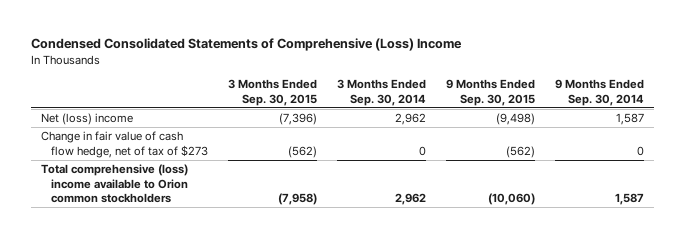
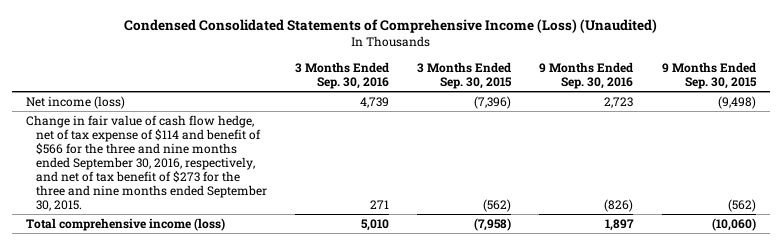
- Condensed Consolidated Statements of Comprehensive (Loss) Income
+ Condensed Consolidated Statements of Comprehensive Income (Loss) (Unaudited)
- | 3 Months Ended Sep. 30, 2015 | 3 Months Ended Sep. 30, 2014 | 9 Months Ended Sep. 30, 2015 | 9 Months Ended Sep. 30, 2014
+ | 3 Months Ended Sep. 30, 2016 | 3 Months Ended Sep. 30, 2015 | 9 Months Ended Sep. 30, 2016 | 9 Months Ended Sep. 30, 2015
- Net (loss) income | (7,396) | 2,962 | (9,498) | 1,587
- Change in fair value of cash flow hedge, net of tax of $273 | (562) | 0 | (562) | 0
- Total comprehensive (loss) income available to Orion common stockholders | (7,958) | 2,962 | (10,060) | 1,587
+ Net income (loss) | 4,739 | (7,396) | 2,723 | (9,498)
+ Change in fair value of cash flow hedge, net of tax expense of $114 and benefit of $566 for the three and nine months ended September 30, 2016, respectively, and net of tax benefit of $273 for the three and nine months ended September 30, 2015. | 271 | (562) | (826) | (562)
+ Total comprehensive income (loss) | 5,010 | (7,958) | 1,897 | (10,060)

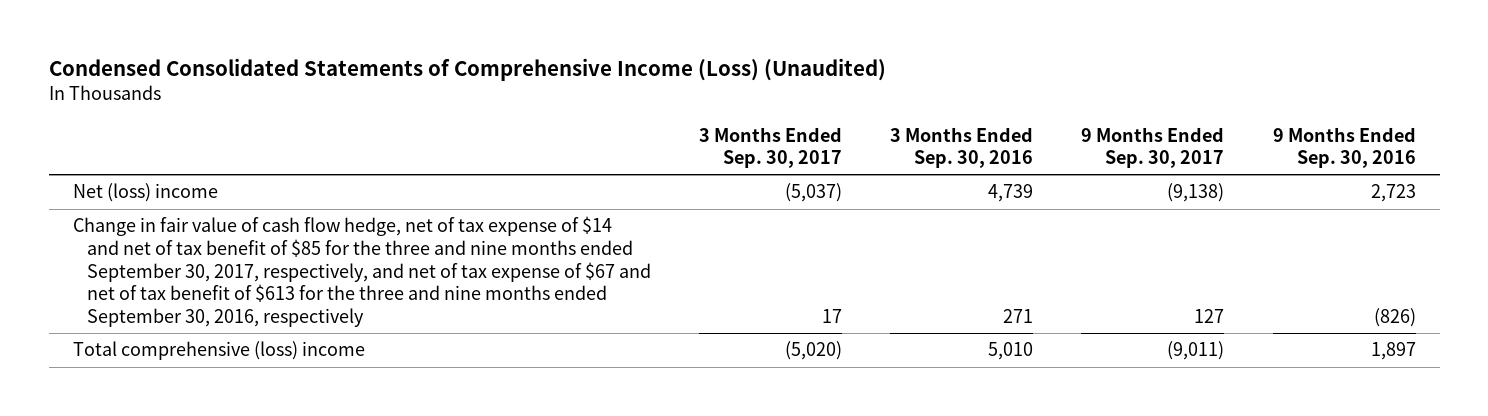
- | 3 Months Ended Sep. 30, 2016 | 3 Months Ended Sep. 30, 2015 | 9 Months Ended Sep. 30, 2016 | 9 Months Ended Sep. 30, 2015
+ | 3 Months Ended Sep. 30, 2017 | 3 Months Ended Sep. 30, 2016 | 9 Months Ended Sep. 30, 2017 | 9 Months Ended Sep. 30, 2016
- Net income (loss) | 4,739 | (7,396) | 2,723 | (9,498)
- Change in fair value of cash flow hedge, net of tax expense of $114 and benefit of $566 for the three and nine months ended September 30, 2016, respectively, and net of tax benefit of $273 for the three and nine months ended September 30, 2015. | 271 | (562) | (826) | (562)
- Total comprehensive income (loss) | 5,010 | (7,958) | 1,897 | (10,060)
+ Net (loss) income | (5,037) | 4,739 | (9,138) | 2,723
+ Change in fair value of cash flow hedge, net of tax expense of $14 and net of tax benefit of $85 for the three and nine months ended September 30, 2017, respectively, and net of tax expense of $67 and net of tax benefit of $613 for the three and nine months ended September 30, 2016, respectively | 17 | 271 | 127 | (826)
+ Total comprehensive (loss) income | (5,020) | 5,010 | (9,011) | 1,897

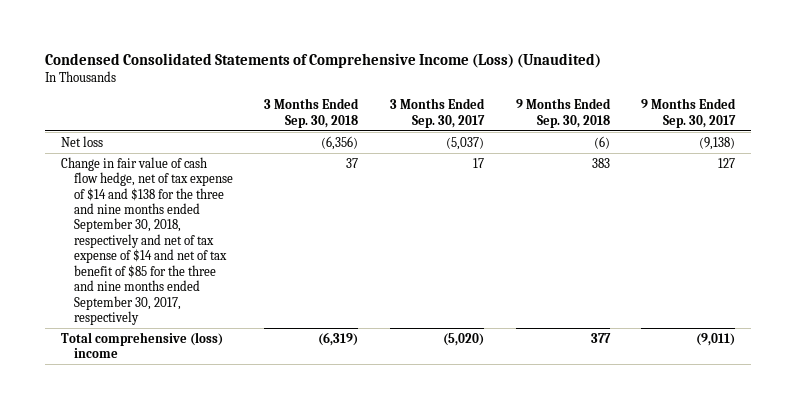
- | 3 Months Ended Sep. 30, 2017 | 3 Months Ended Sep. 30, 2016 | 9 Months Ended Sep. 30, 2017 | 9 Months Ended Sep. 30, 2016
+ | 3 Months Ended Sep. 30, 2018 | 3 Months Ended Sep. 30, 2017 | 9 Months Ended Sep. 30, 2018 | 9 Months Ended Sep. 30, 2017
- Net (loss) income | (5,037) | 4,739 | (9,138) | 2,723
- Change in fair value of cash flow hedge, net of tax expense of $14 and net of tax benefit of $85 for the three and nine months ended September 30, 2017, respectively, and net of tax expense of $67 and net of tax benefit of $613 for the three and nine months ended September 30, 2016, respectively | 17 | 271 | 127 | (826)
+ Net loss | (6,356) | (5,037) | (6) | (9,138)
+ Change in fair value of cash flow hedge, net of tax expense of $14 and $138 for the three and nine months ended September 30, 2018, respectively and net of tax expense of $14 and net of tax benefit of $85 for the three and nine months ended September 30, 2017, respectively | 37 | 17 | 383 | 127

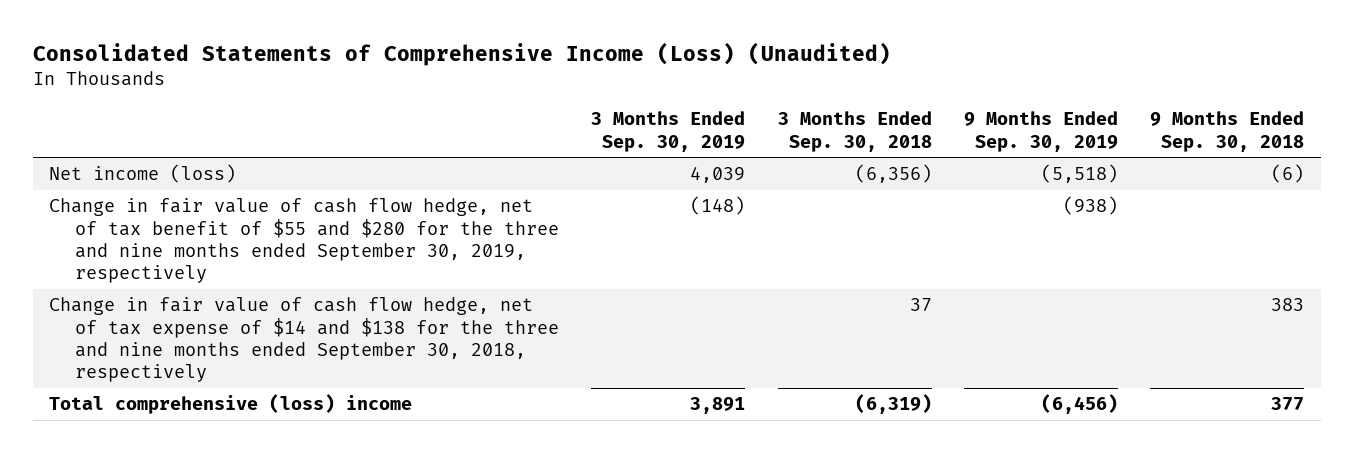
- Condensed Consolidated Statements of Comprehensive Income (Loss) (Unaudited)
+ Consolidated Statements of Comprehensive Income (Loss) (Unaudited)
- | 3 Months Ended Sep. 30, 2018 | 3 Months Ended Sep. 30, 2017 | 9 Months Ended Sep. 30, 2018 | 9 Months Ended Sep. 30, 2017
+ | 3 Months Ended Sep. 30, 2019 | 3 Months Ended Sep. 30, 2018 | 9 Months Ended Sep. 30, 2019 | 9 Months Ended Sep. 30, 2018
- Net loss | (6,356) | (5,037) | (6) | (9,138)
- Change in fair value of cash flow hedge, net of tax expense of $14 and $138 for the three and nine months ended September 30, 2018, respectively and net of tax expense of $14 and net of tax benefit of $85 for the three and nine months ended September 30, 2017, respectively | 37 | 17 | 383 | 127
+ Net income (loss) | 4,039 | (6,356) | (5,518) | (6)
+ Change in fair value of cash flow hedge, net of tax benefit of $55 and $280 for the three and nine months ended September 30, 2019, respectively | (148) | | (938) |
+ Change in fair value of cash flow hedge, net of tax expense of $14 and $138 for the three and nine months ended September 30, 2018, respectively | | 37 | | 383

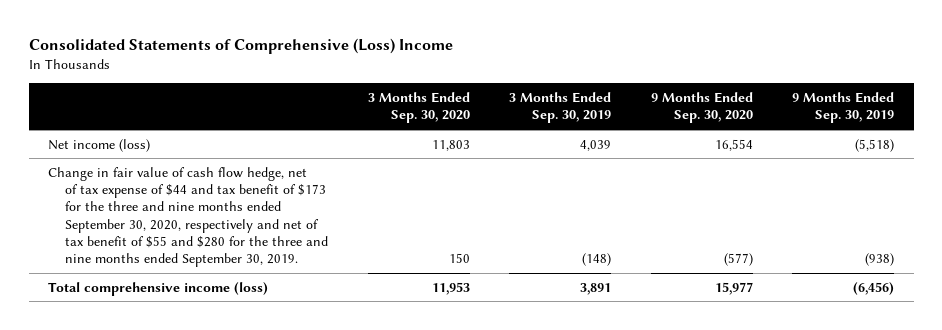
- Consolidated Statements of Comprehensive Income (Loss) (Unaudited)
+ Consolidated Statements of Comprehensive (Loss) Income
- | 3 Months Ended Sep. 30, 2019 | 3 Months Ended Sep. 30, 2018 | 9 Months Ended Sep. 30, 2019 | 9 Months Ended Sep. 30, 2018
+ | 3 Months Ended Sep. 30, 2020 | 3 Months Ended Sep. 30, 2019 | 9 Months Ended Sep. 30, 2020 | 9 Months Ended Sep. 30, 2019
- Change in fair value of cash flow hedge, net of tax benefit of $55 and $280 for the three and nine months ended September 30, 2019, respectively | (148) | | (938) |
- Change in fair value of cash flow hedge, net of tax expense of $14 and $138 for the three and nine months ended September 30, 2018, respectively | | 37 | | 383
- Total comprehensive (loss) income | 3,891 | (6,319) | (6,456) | 377
+ Change in fair value of cash flow hedge, net of tax expense of $44 and tax benefit of $173 for the three and nine months ended September 30, 2020, respectively and net of tax benefit of $55 and $280 for the three and nine months ended September 30, 2019. | 150 | (148) | (577) | (938)
+ Total comprehensive income (loss) | 11,953 | 3,891 | 15,977 | (6,456)

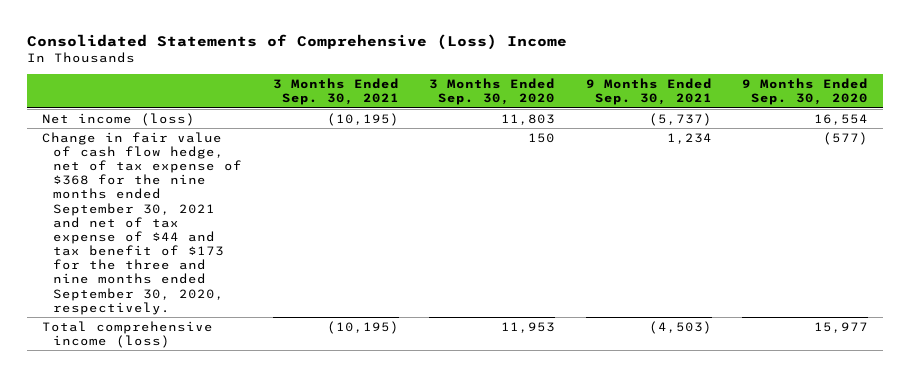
- | 3 Months Ended Sep. 30, 2020 | 3 Months Ended Sep. 30, 2019 | 9 Months Ended Sep. 30, 2020 | 9 Months Ended Sep. 30, 2019
+ | 3 Months Ended Sep. 30, 2021 | 3 Months Ended Sep. 30, 2020 | 9 Months Ended Sep. 30, 2021 | 9 Months Ended Sep. 30, 2020
- Change in fair value of cash flow hedge, net of tax expense of $44 and tax benefit of $173 for the three and nine months ended September 30, 2020, respectively and net of tax benefit of $55 and $280 for the three and nine months ended September 30, 2019. | 150 | (148) | (577) | (938)
+ Change in fair value of cash flow hedge, net of tax expense of $368 for the nine months ended September 30, 2021 and net of tax expense of $44 and tax benefit of $173 for the three and nine months ended September 30, 2020, respectively. | | 150 | 1,234 | (577)

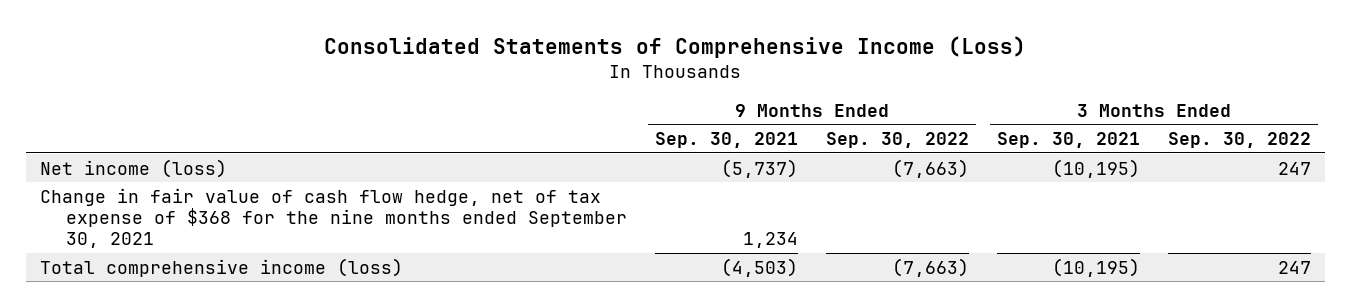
- Consolidated Statements of Comprehensive (Loss) Income
+ Consolidated Statements of Comprehensive Income (Loss)
- | 3 Months Ended Sep. 30, 2021 | 3 Months Ended Sep. 30, 2020 | 9 Months Ended Sep. 30, 2021 | 9 Months Ended Sep. 30, 2020
+ | 9 Months Ended Sep. 30, 2021 | 9 Months Ended Sep. 30, 2022 | 3 Months Ended Sep. 30, 2021 | 3 Months Ended Sep. 30, 2022
- Change in fair value of cash flow hedge, net of tax expense of $368 for the nine months ended September 30, 2021 and net of tax expense of $44 and tax benefit of $173 for the three and nine months ended September 30, 2020, respectively. | | 150 | 1,234 | (577)
+ Change in fair value of cash flow hedge, net of tax expense of $368 for the nine months ended September 30, 2021 | 1,234 | | |

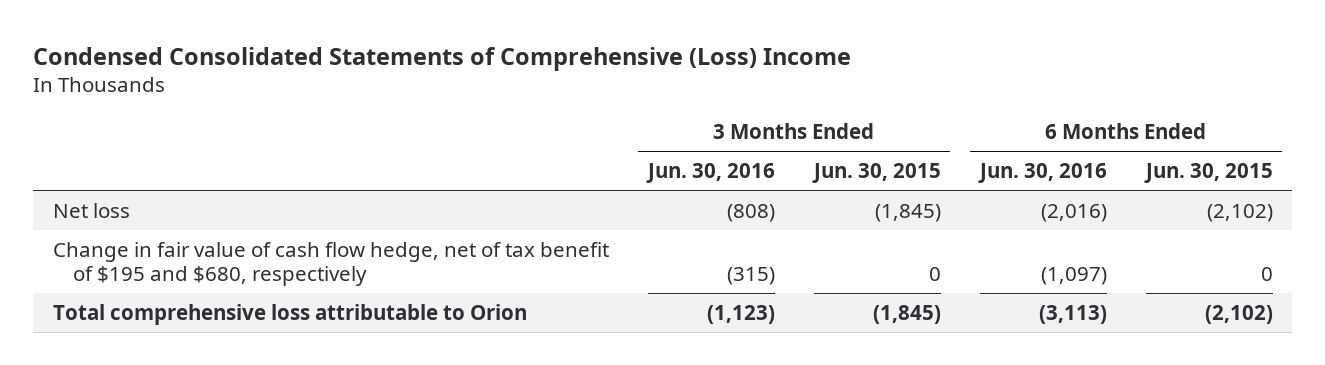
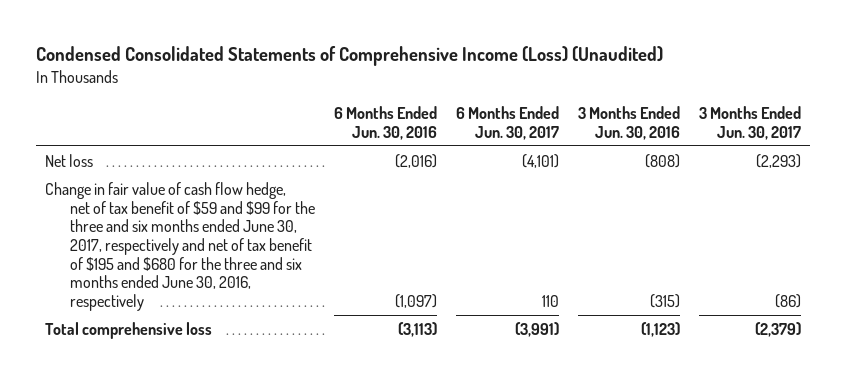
- Condensed Consolidated Statements of Comprehensive (Loss) Income
+ Condensed Consolidated Statements of Comprehensive Income (Loss) (Unaudited)
- | 3 Months Ended Jun. 30, 2016 | 3 Months Ended Jun. 30, 2015 | 6 Months Ended Jun. 30, 2016 | 6 Months Ended Jun. 30, 2015
+ | 6 Months Ended Jun. 30, 2016 | 6 Months Ended Jun. 30, 2017 | 3 Months Ended Jun. 30, 2016 | 3 Months Ended Jun. 30, 2017
- Change in fair value of cash flow hedge, net of tax benefit of $195 and $680, respectively | (315) | 0 | (1,097) | 0
- Total comprehensive loss attributable to Orion | (1,123) | (1,845) | (3,113) | (2,102)
+ Change in fair value of cash flow hedge, net of tax benefit of $59 and $99 for the three and six months ended June 30, 2017, respectively and net of tax benefit of $195 and $680 for the three and six months ended June 30, 2016, respectively | (1,097) | 110 | (315) | (86)
+ Total comprehensive loss | (3,113) | (3,991) | (1,123) | (2,379)

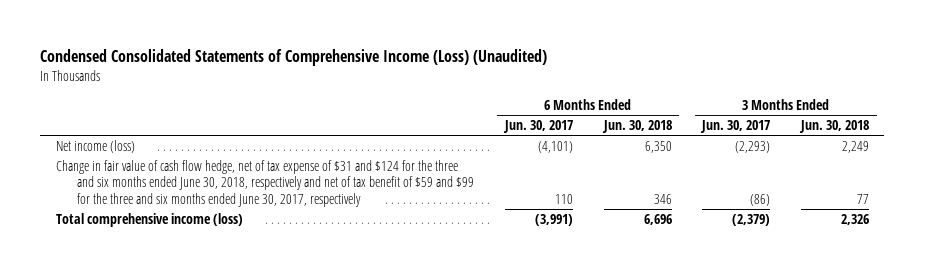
- | 6 Months Ended Jun. 30, 2016 | 6 Months Ended Jun. 30, 2017 | 3 Months Ended Jun. 30, 2016 | 3 Months Ended Jun. 30, 2017
+ | 6 Months Ended Jun. 30, 2017 | 6 Months Ended Jun. 30, 2018 | 3 Months Ended Jun. 30, 2017 | 3 Months Ended Jun. 30, 2018
- Net loss | (2,016) | (4,101) | (808) | (2,293)
- Change in fair value of cash flow hedge, net of tax benefit of $59 and $99 for the three and six months ended June 30, 2017, respectively and net of tax benefit of $195 and $680 for the three and six months ended June 30, 2016, respectively | (1,097) | 110 | (315) | (86)
- Total comprehensive loss | (3,113) | (3,991) | (1,123) | (2,379)
+ Net income (loss) | (4,101) | 6,350 | (2,293) | 2,249
+ Change in fair value of cash flow hedge, net of tax expense of $31 and $124 for the three and six months ended June 30, 2018, respectively and net of tax benefit of $59 and $99 for the three and six months ended June 30, 2017, respectively | 110 | 346 | (86) | 77
+ Total comprehensive income (loss) | (3,991) | 6,696 | (2,379) | 2,326

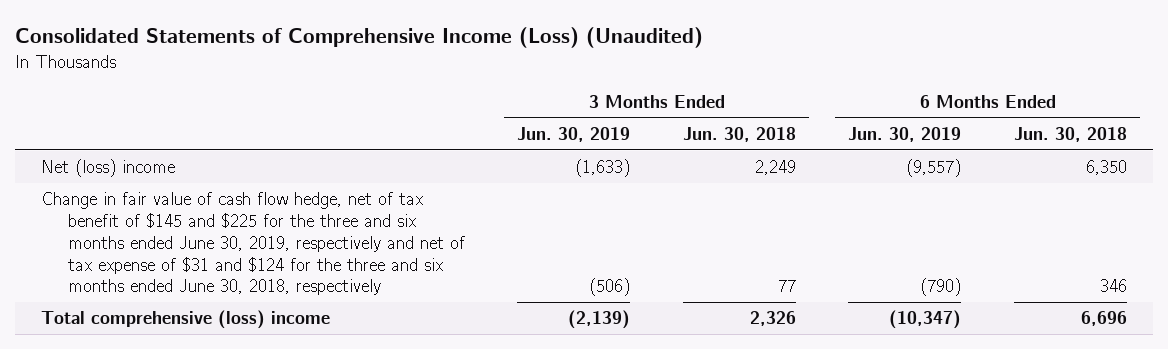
- Condensed Consolidated Statements of Comprehensive Income (Loss) (Unaudited)
+ Consolidated Statements of Comprehensive Income (Loss) (Unaudited)
- | 6 Months Ended Jun. 30, 2017 | 6 Months Ended Jun. 30, 2018 | 3 Months Ended Jun. 30, 2017 | 3 Months Ended Jun. 30, 2018
+ | 3 Months Ended Jun. 30, 2019 | 3 Months Ended Jun. 30, 2018 | 6 Months Ended Jun. 30, 2019 | 6 Months Ended Jun. 30, 2018
- Net income (loss) | (4,101) | 6,350 | (2,293) | 2,249
- Change in fair value of cash flow hedge, net of tax expense of $31 and $124 for the three and six months ended June 30, 2018, respectively and net of tax benefit of $59 and $99 for the three and six months ended June 30, 2017, respectively | 110 | 346 | (86) | 77
- Total comprehensive income (loss) | (3,991) | 6,696 | (2,379) | 2,326
+ Net (loss) income | (1,633) | 2,249 | (9,557) | 6,350
+ Change in fair value of cash flow hedge, net of tax benefit of $145 and $225 for the three and six months ended June 30, 2019, respectively and net of tax expense of $31 and $124 for the three and six months ended June 30, 2018, respectively | (506) | 77 | (790) | 346
+ Total comprehensive (loss) income | (2,139) | 2,326 | (10,347) | 6,696

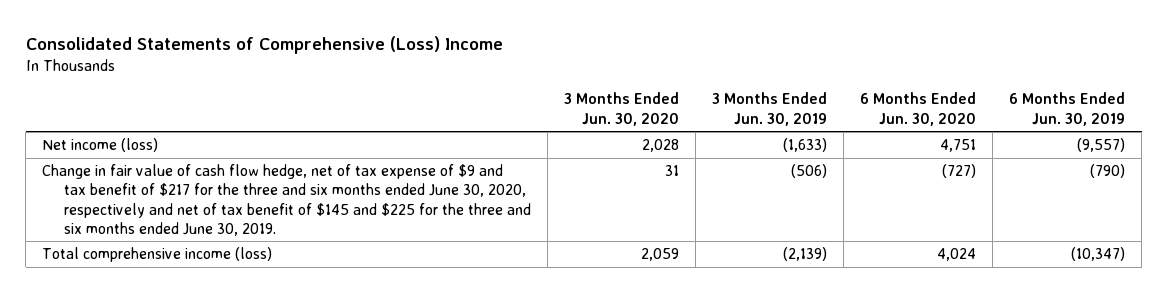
- Consolidated Statements of Comprehensive Income (Loss) (Unaudited)
+ Consolidated Statements of Comprehensive (Loss) Income
- | 3 Months Ended Jun. 30, 2019 | 3 Months Ended Jun. 30, 2018 | 6 Months Ended Jun. 30, 2019 | 6 Months Ended Jun. 30, 2018
+ | 3 Months Ended Jun. 30, 2020 | 3 Months Ended Jun. 30, 2019 | 6 Months Ended Jun. 30, 2020 | 6 Months Ended Jun. 30, 2019
- Net (loss) income | (1,633) | 2,249 | (9,557) | 6,350
- Change in fair value of cash flow hedge, net of tax benefit of $145 and $225 for the three and six months ended June 30, 2019, respectively and net of tax expense of $31 and $124 for the three and six months ended June 30, 2018, respectively | (506) | 77 | (790) | 346
- Total comprehensive (loss) income | (2,139) | 2,326 | (10,347) | 6,696
+ Net income (loss) | 2,028 | (1,633) | 4,751 | (9,557)
+ Change in fair value of cash flow hedge, net of tax expense of $9 and tax benefit of $217 for the three and six months ended June 30, 2020, respectively and net of tax benefit of $145 and $225 for the three and six months ended June 30, 2019. | 31 | (506) | (727) | (790)
+ Total comprehensive income (loss) | 2,059 | (2,139) | 4,024 | (10,347)

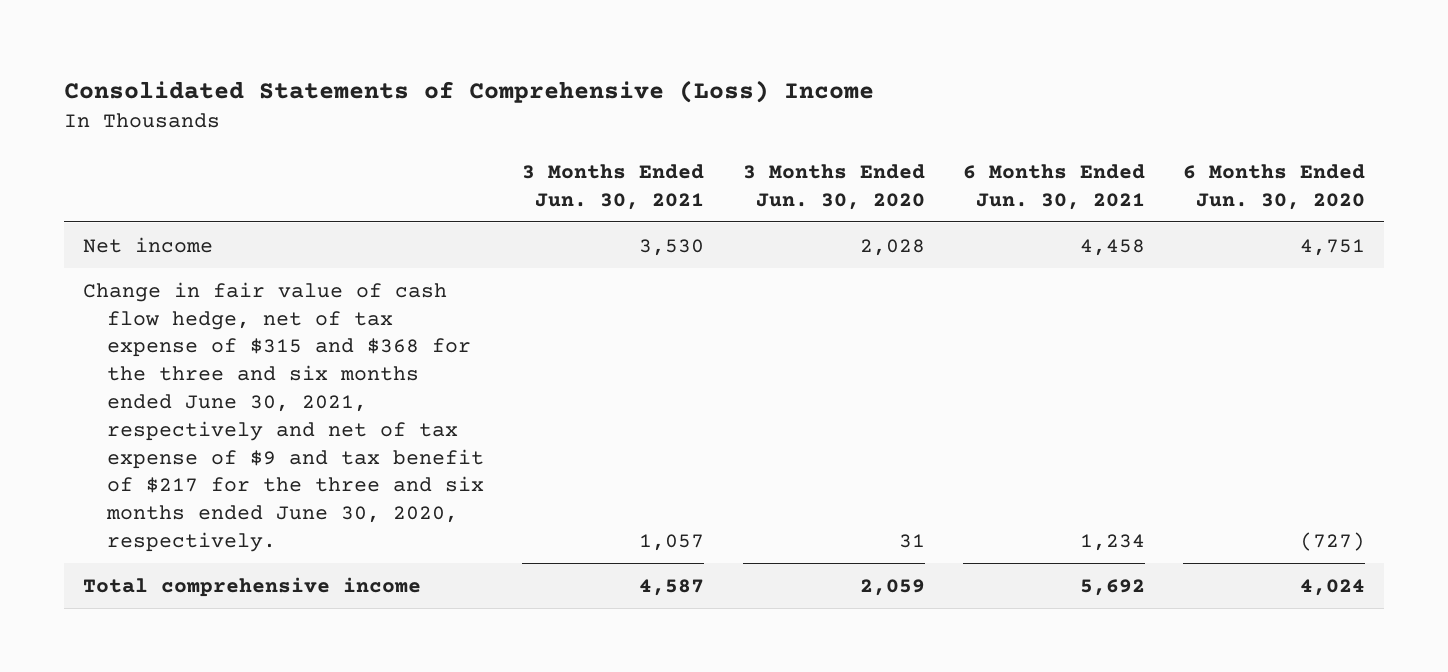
- | 3 Months Ended Jun. 30, 2020 | 3 Months Ended Jun. 30, 2019 | 6 Months Ended Jun. 30, 2020 | 6 Months Ended Jun. 30, 2019
+ | 3 Months Ended Jun. 30, 2021 | 3 Months Ended Jun. 30, 2020 | 6 Months Ended Jun. 30, 2021 | 6 Months Ended Jun. 30, 2020
- Net income (loss) | 2,028 | (1,633) | 4,751 | (9,557)
- Change in fair value of cash flow hedge, net of tax expense of $9 and tax benefit of $217 for the three and six months ended June 30, 2020, respectively and net of tax benefit of $145 and $225 for the three and six months ended June 30, 2019. | 31 | (506) | (727) | (790)
- Total comprehensive income (loss) | 2,059 | (2,139) | 4,024 | (10,347)
+ Net income | 3,530 | 2,028 | 4,458 | 4,751
+ Change in fair value of cash flow hedge, net of tax expense of $315 and $368 for the three and six months ended June 30, 2021, respectively and net of tax expense of $9 and tax benefit of $217 for the three and six months ended June 30, 2020, respectively. | 1,057 | 31 | 1,234 | (727)
+ Total comprehensive income | 4,587 | 2,059 | 5,692 | 4,024

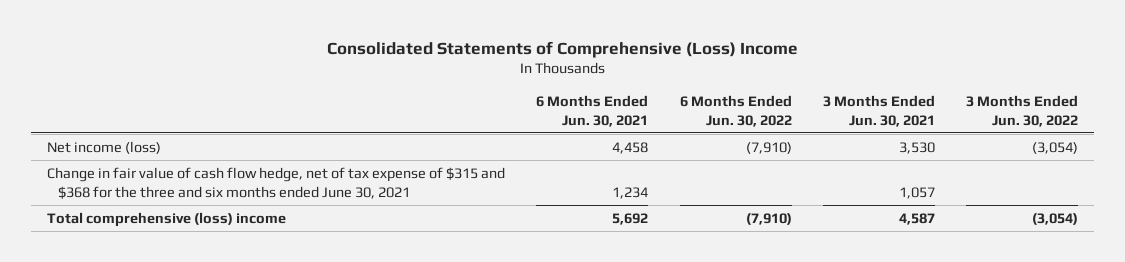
- | 3 Months Ended Jun. 30, 2021 | 3 Months Ended Jun. 30, 2020 | 6 Months Ended Jun. 30, 2021 | 6 Months Ended Jun. 30, 2020
+ | 6 Months Ended Jun. 30, 2021 | 6 Months Ended Jun. 30, 2022 | 3 Months Ended Jun. 30, 2021 | 3 Months Ended Jun. 30, 2022
- Net income | 3,530 | 2,028 | 4,458 | 4,751
- Change in fair value of cash flow hedge, net of tax expense of $315 and $368 for the three and six months ended June 30, 2021, respectively and net of tax expense of $9 and tax benefit of $217 for the three and six months ended June 30, 2020, respectively. | 1,057 | 31 | 1,234 | (727)
- Total comprehensive income | 4,587 | 2,059 | 5,692 | 4,024
+ Net income (loss) | 4,458 | (7,910) | 3,530 | (3,054)
+ Change in fair value of cash flow hedge, net of tax expense of $315 and $368 for the three and six months ended June 30, 2021 | 1,234 | | 1,057 |
+ Total comprehensive (loss) income | 5,692 | (7,910) | 4,587 | (3,054)

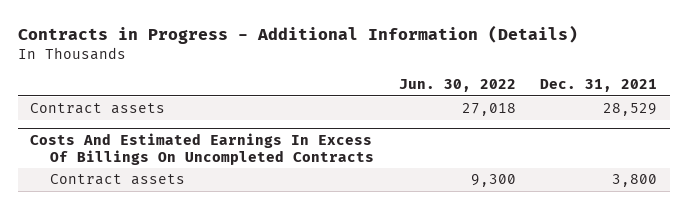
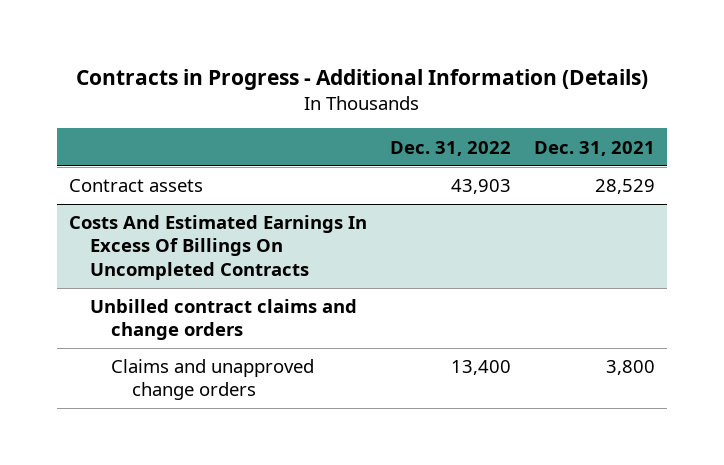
- | Jun. 30, 2022 | Dec. 31, 2021
+ | Dec. 31, 2022 | Dec. 31, 2021
@ Costs And Estimated Earnings In Excess Of Billings On Uncompleted Contracts
- Contract assets | 9,300 | 3,800
+ Unbilled contract claims and change orders
+ Claims and unapproved change orders | 13,400 | 3,800

